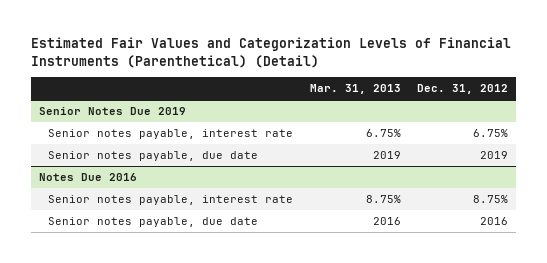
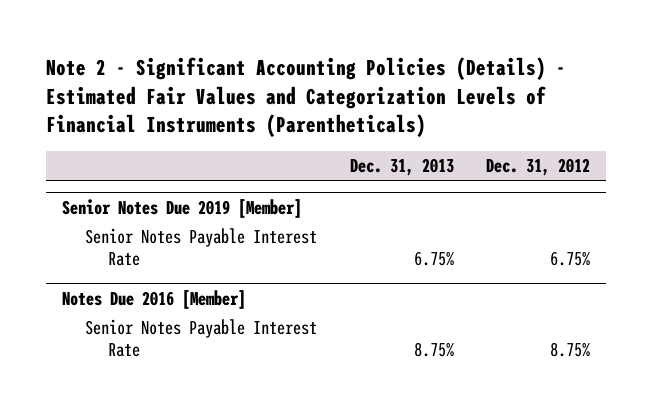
- Estimated Fair Values and Categorization Levels of Financial Instruments (Parenthetical) (Detail)
+ Note 2 - Significant Accounting Policies (Details) - Estimated Fair Values and Categorization Levels of Financial Instruments (Parentheticals)
- | Mar. 31, 2013 | Dec. 31, 2012
+ | Dec. 31, 2013 | Dec. 31, 2012
- Senior Notes Due 2019
- Senior notes payable, interest rate | 6.75% | 6.75%
- Senior notes payable, due date | 2019 | 2019
- Notes Due 2016
- Senior notes payable, interest rate | 8.75% | 8.75%
- Senior notes payable, due date | 2016 | 2016
+ Senior Notes Due 2019 [Member]
+ Senior Notes Payable Interest Rate | 6.75% | 6.75%
+ Notes Due 2016 [Member]
+ Senior Notes Payable Interest Rate | 8.75% | 8.75%

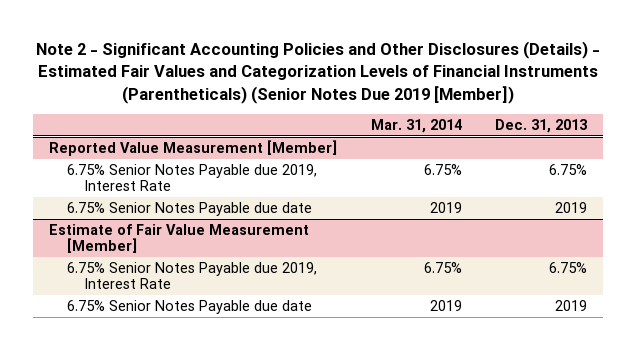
- Note 2 - Significant Accounting Policies (Details) - Estimated Fair Values and Categorization Levels of Financial Instruments (Parentheticals)
+ Note 2 - Significant Accounting Policies and Other Disclosures (Details) - Estimated Fair Values and Categorization Levels of Financial Instruments (Parentheticals) (Senior Notes Due 2019 [Member])
- | Dec. 31, 2013 | Dec. 31, 2012
+ | Mar. 31, 2014 | Dec. 31, 2013
- Senior Notes Due 2019 [Member]
- Senior Notes Payable Interest Rate | 6.75% | 6.75%
- Notes Due 2016 [Member]
- Senior Notes Payable Interest Rate | 8.75% | 8.75%
+ Reported Value Measurement [Member]
+ 6.75% Senior Notes Payable due 2019, Interest Rate | 6.75% | 6.75%
+ 6.75% Senior Notes Payable due date | 2019 | 2019
+ Estimate of Fair Value Measurement [Member]
+ 6.75% Senior Notes Payable due 2019, Interest Rate | 6.75% | 6.75%
+ 6.75% Senior Notes Payable due date | 2019 | 2019

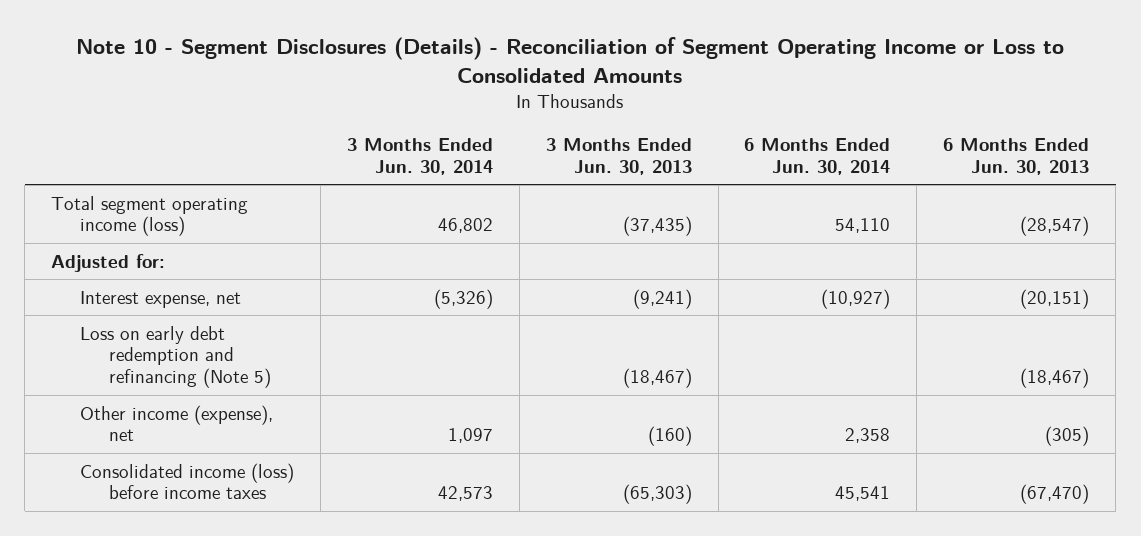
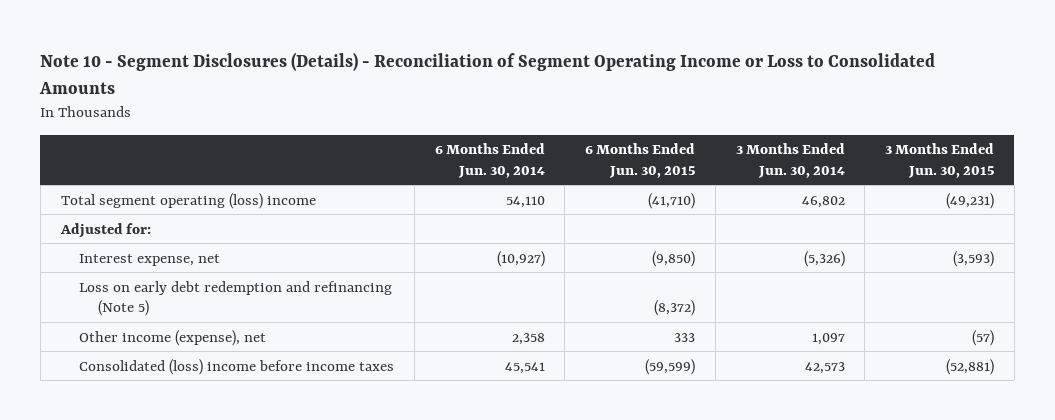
- | 3 Months Ended Jun. 30, 2014 | 3 Months Ended Jun. 30, 2013 | 6 Months Ended Jun. 30, 2014 | 6 Months Ended Jun. 30, 2013
+ | 6 Months Ended Jun. 30, 2014 | 6 Months Ended Jun. 30, 2015 | 3 Months Ended Jun. 30, 2014 | 3 Months Ended Jun. 30, 2015
- Total segment operating income (loss) | 46,802 | (37,435) | 54,110 | (28,547)
+ Total segment operating (loss) income | 54,110 | (41,710) | 46,802 | (49,231)
- Consolidated income (loss) before income taxes | 42,573 | (65,303) | 45,541 | (67,470)
+ Consolidated (loss) income before income taxes | 45,541 | (59,599) | 42,573 | (52,881)

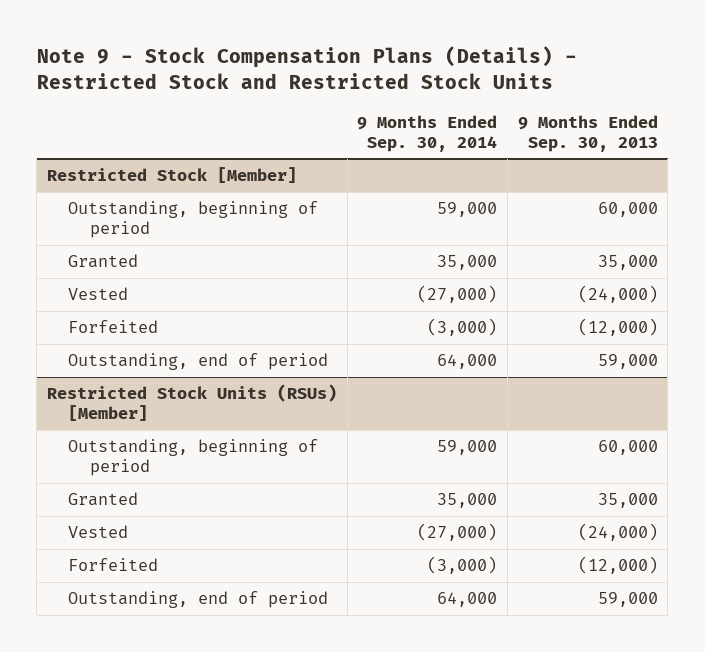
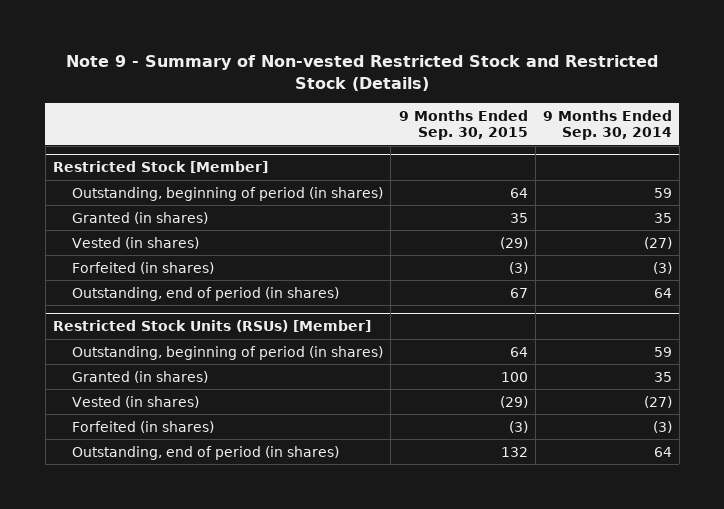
- Note 9 - Stock Compensation Plans (Details) - Restricted Stock and Restricted Stock Units
+ Note 9 - Summary of Non-vested Restricted Stock and Restricted Stock (Details)
- | 9 Months Ended Sep. 30, 2014 | 9 Months Ended Sep. 30, 2013
+ | 9 Months Ended Sep. 30, 2015 | 9 Months Ended Sep. 30, 2014
@ Restricted Stock [Member]
- Outstanding, beginning of period | 59,000 | 60,000
- Granted | 35,000 | 35,000
- Vested | (27,000) | (24,000)
- Forfeited | (3,000) | (12,000)
- Outstanding, end of period | 64,000 | 59,000
+ Outstanding, beginning of period (in shares) | 64 | 59
+ Granted (in shares) | 35 | 35
+ Vested (in shares) | (29) | (27)
+ Forfeited (in shares) | (3) | (3)
+ Outstanding, end of period (in shares) | 67 | 64
@ Restricted Stock Units (RSUs) [Member]
- Outstanding, beginning of period | 59,000 | 60,000
- Granted | 35,000 | 35,000
- Vested | (27,000) | (24,000)
- Forfeited | (3,000) | (12,000)
- Outstanding, end of period | 64,000 | 59,000
+ Outstanding, beginning of period (in shares) | 64 | 59
+ Granted (in shares) | 100 | 35
+ Vested (in shares) | (29) | (27)
+ Forfeited (in shares) | (3) | (3)
+ Outstanding, end of period (in shares) | 132 | 64

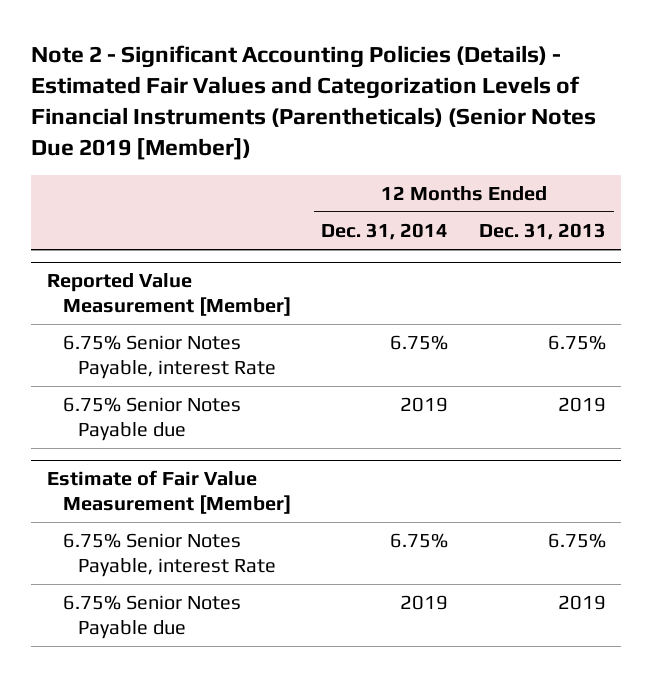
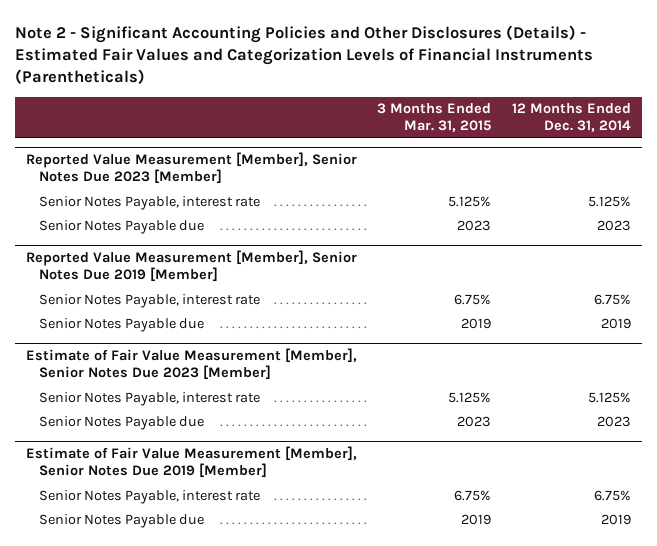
- Note 2 - Significant Accounting Policies (Details) - Estimated Fair Values and Categorization Levels of Financial Instruments (Parentheticals) (Senior Notes Due 2019 [Member])
+ Note 2 - Significant Accounting Policies and Other Disclosures (Details) - Estimated Fair Values and Categorization Levels of Financial Instruments (Parentheticals)
- | 12 Months Ended Dec. 31, 2014 | 12 Months Ended Dec. 31, 2013
+ | 3 Months Ended Mar. 31, 2015 | 12 Months Ended Dec. 31, 2014
- Reported Value Measurement [Member]
- 6.75% Senior Notes Payable, interest Rate | 6.75% | 6.75%
- 6.75% Senior Notes Payable due | 2019 | 2019
- Estimate of Fair Value Measurement [Member]
- 6.75% Senior Notes Payable, interest Rate | 6.75% | 6.75%
- 6.75% Senior Notes Payable due | 2019 | 2019
+ Reported Value Measurement [Member], Senior Notes Due 2023 [Member]
+ Senior Notes Payable, interest rate | 5.125% | 5.125%
+ Senior Notes Payable due | 2023 | 2023
+ Reported Value Measurement [Member], Senior Notes Due 2019 [Member]
+ Senior Notes Payable, interest rate | 6.75% | 6.75%
+ Senior Notes Payable due | 2019 | 2019
+ Estimate of Fair Value Measurement [Member], Senior Notes Due 2023 [Member]
+ Senior Notes Payable, interest rate | 5.125% | 5.125%
+ Senior Notes Payable due | 2023 | 2023
+ Estimate of Fair Value Measurement [Member], Senior Notes Due 2019 [Member]
+ Senior Notes Payable, interest rate | 6.75% | 6.75%
+ Senior Notes Payable due | 2019 | 2019

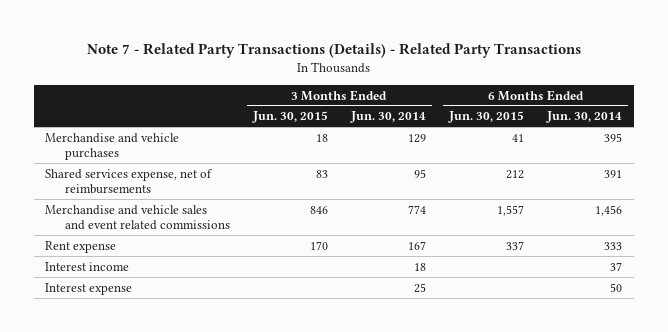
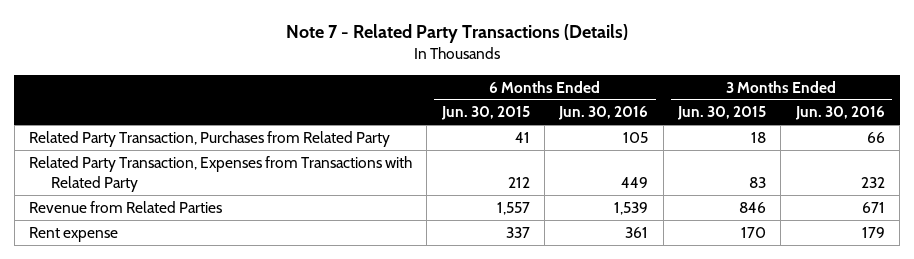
- Note 7 - Related Party Transactions (Details) - Related Party Transactions
+ Note 7 - Related Party Transactions (Details)
- | 3 Months Ended Jun. 30, 2015 | 3 Months Ended Jun. 30, 2014 | 6 Months Ended Jun. 30, 2015 | 6 Months Ended Jun. 30, 2014
+ | 6 Months Ended Jun. 30, 2015 | 6 Months Ended Jun. 30, 2016 | 3 Months Ended Jun. 30, 2015 | 3 Months Ended Jun. 30, 2016
- Merchandise and vehicle purchases | 18 | 129 | 41 | 395
- Shared services expense, net of reimbursements | 83 | 95 | 212 | 391
- Merchandise and vehicle sales and event related commissions | 846 | 774 | 1,557 | 1,456
+ Related Party Transaction, Purchases from Related Party | 41 | 105 | 18 | 66
+ Related Party Transaction, Expenses from Transactions with Related Party | 212 | 449 | 83 | 232
+ Revenue from Related Parties | 1,557 | 1,539 | 846 | 671
- Interest income | | 18 | | 37
- Interest expense | | 25 | | 50

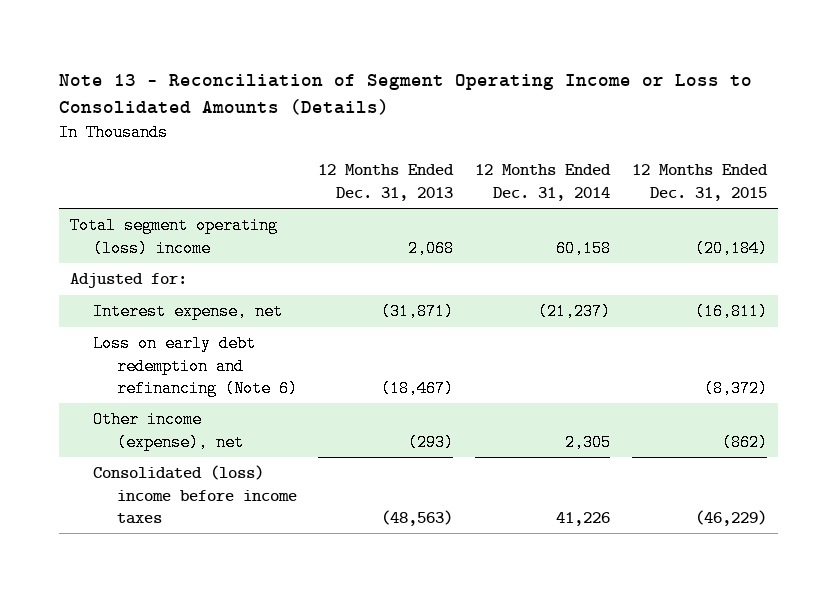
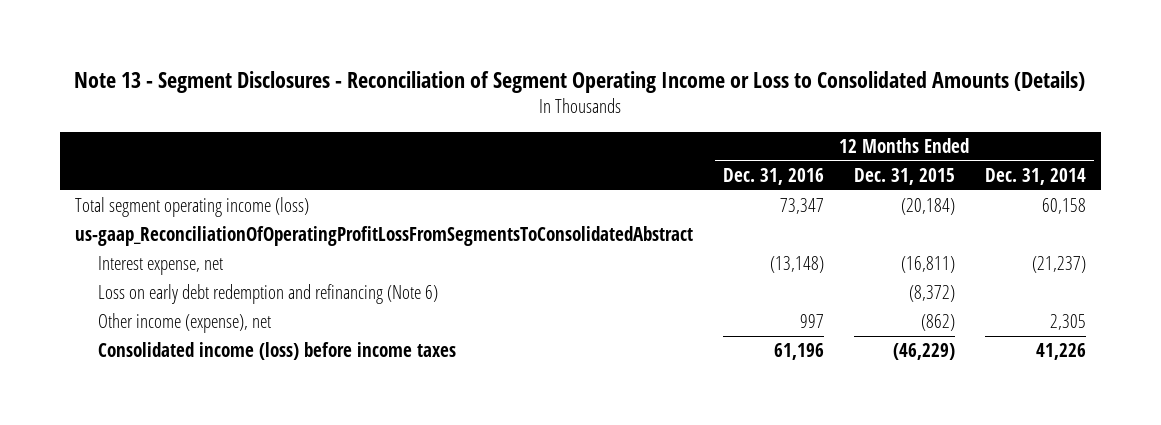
- Note 13 - Reconciliation of Segment Operating Income or Loss to Consolidated Amounts (Details)
+ Note 13 - Segment Disclosures - Reconciliation of Segment Operating Income or Loss to Consolidated Amounts (Details)
- | 12 Months Ended Dec. 31, 2013 | 12 Months Ended Dec. 31, 2014 | 12 Months Ended Dec. 31, 2015
+ | 12 Months Ended Dec. 31, 2016 | 12 Months Ended Dec. 31, 2015 | 12 Months Ended Dec. 31, 2014
- Total segment operating (loss) income | 2,068 | 60,158 | (20,184)
- Adjusted for:
+ Total segment operating income (loss) | 73,347 | (20,184) | 60,158
+ us-gaap_ReconciliationOfOperatingProfitLossFromSegmentsToConsolidatedAbstract
- Consolidated (loss) income before income taxes | (48,563) | 41,226 | (46,229)
+ Consolidated income (loss) before income taxes | 61,196 | (46,229) | 41,226

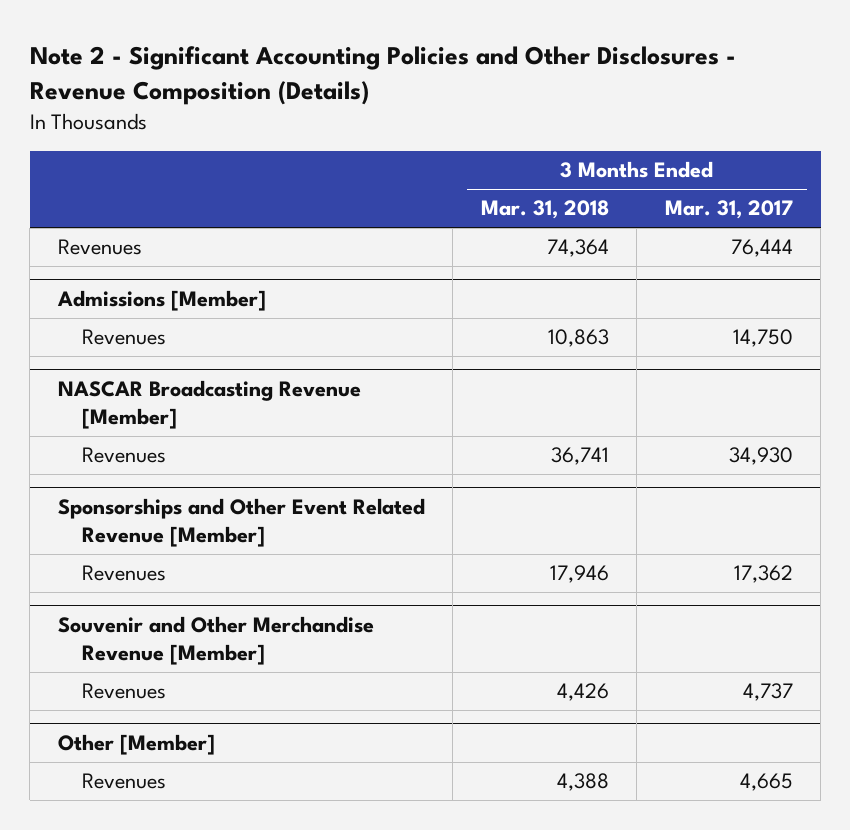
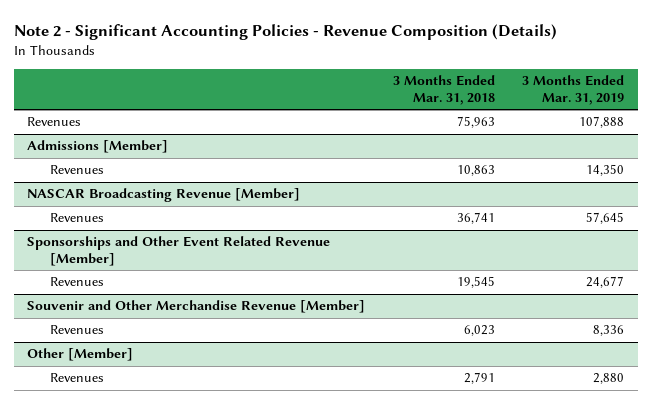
- Note 2 - Significant Accounting Policies and Other Disclosures - Revenue Composition (Details)
+ Note 2 - Significant Accounting Policies - Revenue Composition (Details)
- | 3 Months Ended Mar. 31, 2018 | 3 Months Ended Mar. 31, 2017
+ | 3 Months Ended Mar. 31, 2018 | 3 Months Ended Mar. 31, 2019
- Revenues | 74,364 | 76,444
+ Revenues | 75,963 | 107,888
@ Sponsorships and Other Event Related Revenue [Member]
- Revenues | 17,946 | 17,362
+ Revenues | 19,545 | 24,677
@ Souvenir and Other Merchandise Revenue [Member]
- Revenues | 4,426 | 4,737
+ Revenues | 6,023 | 8,336
@ Other [Member]
- Revenues | 4,388 | 4,665
+ Revenues | 2,791 | 2,880

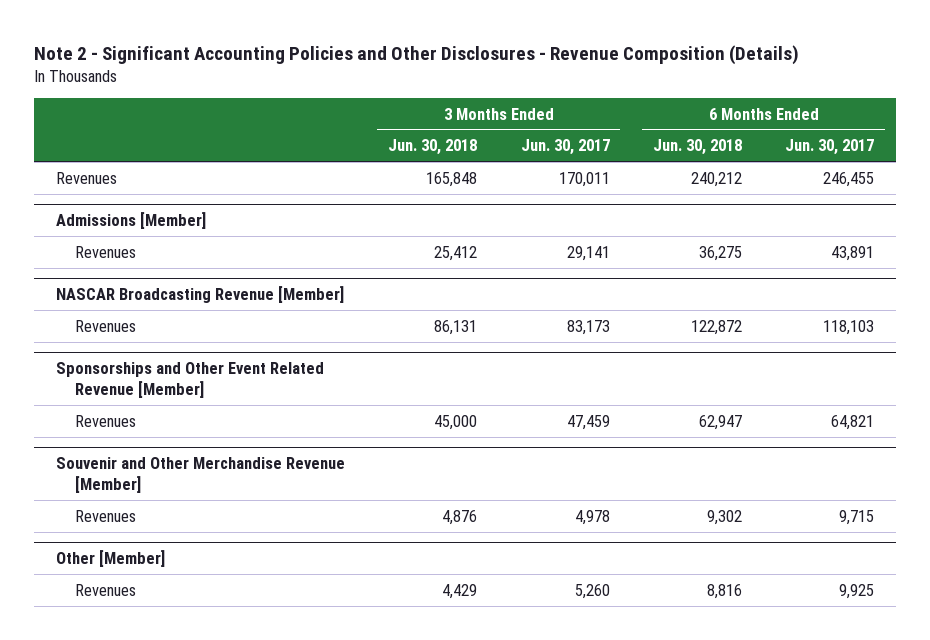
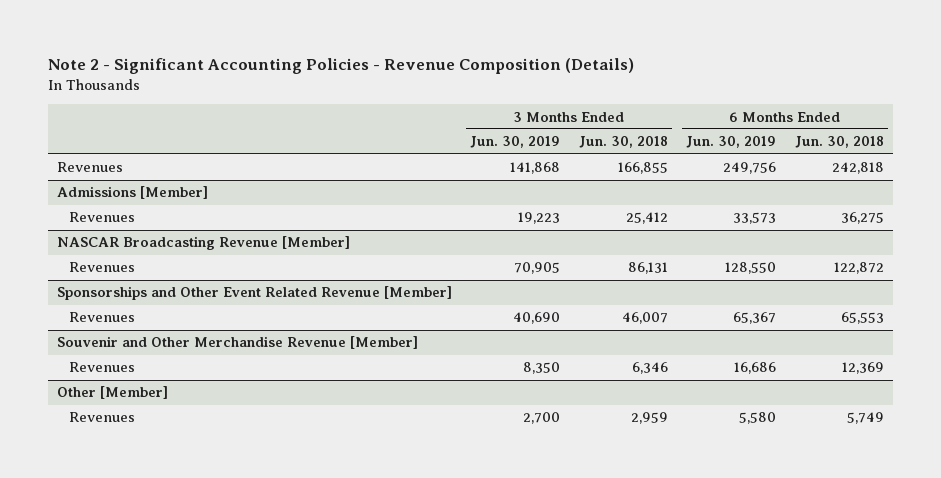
- Note 2 - Significant Accounting Policies and Other Disclosures - Revenue Composition (Details)
+ Note 2 - Significant Accounting Policies - Revenue Composition (Details)
- | 3 Months Ended Jun. 30, 2018 | 3 Months Ended Jun. 30, 2017 | 6 Months Ended Jun. 30, 2018 | 6 Months Ended Jun. 30, 2017
+ | 3 Months Ended Jun. 30, 2019 | 3 Months Ended Jun. 30, 2018 | 6 Months Ended Jun. 30, 2019 | 6 Months Ended Jun. 30, 2018
- Revenues | 165,848 | 170,011 | 240,212 | 246,455
+ Revenues | 141,868 | 166,855 | 249,756 | 242,818
@ Sponsorships and Other Event Related Revenue [Member]
- Revenues | 45,000 | 47,459 | 62,947 | 64,821
+ Revenues | 40,690 | 46,007 | 65,367 | 65,553
@ Souvenir and Other Merchandise Revenue [Member]
- Revenues | 4,876 | 4,978 | 9,302 | 9,715
+ Revenues | 8,350 | 6,346 | 16,686 | 12,369
@ Other [Member]
- Revenues | 4,429 | 5,260 | 8,816 | 9,925
+ Revenues | 2,700 | 2,959 | 5,580 | 5,749

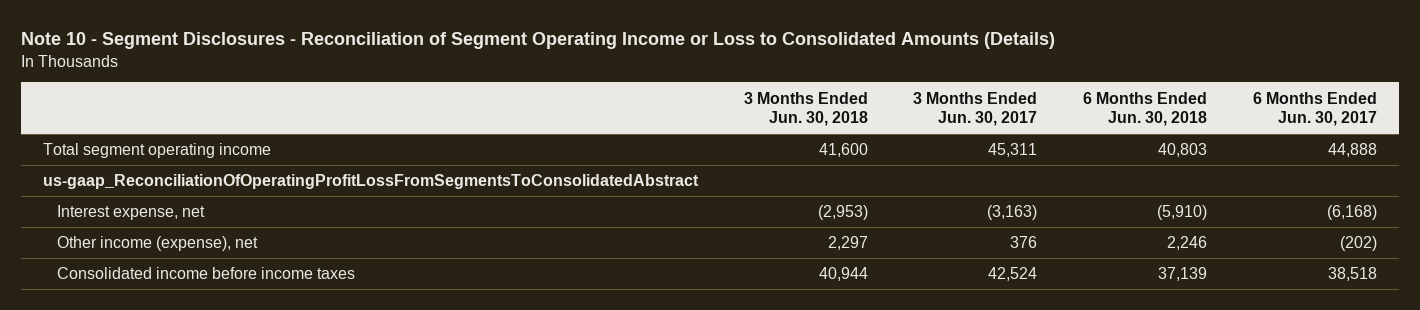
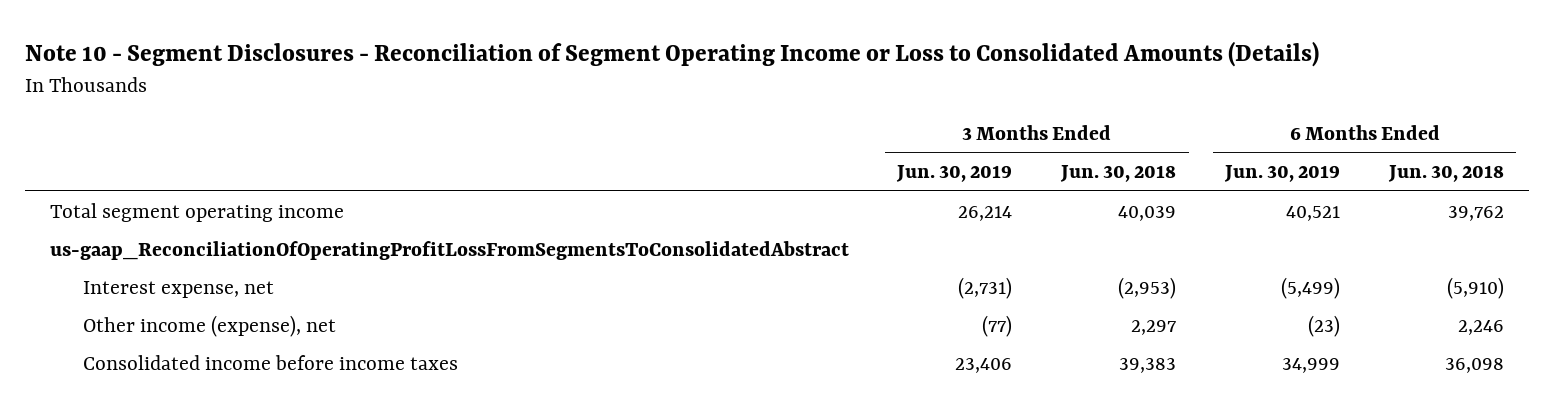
- | 3 Months Ended Jun. 30, 2018 | 3 Months Ended Jun. 30, 2017 | 6 Months Ended Jun. 30, 2018 | 6 Months Ended Jun. 30, 2017
+ | 3 Months Ended Jun. 30, 2019 | 3 Months Ended Jun. 30, 2018 | 6 Months Ended Jun. 30, 2019 | 6 Months Ended Jun. 30, 2018
- Total segment operating income | 41,600 | 45,311 | 40,803 | 44,888
+ Total segment operating income | 26,214 | 40,039 | 40,521 | 39,762
- Consolidated income before income taxes | 40,944 | 42,524 | 37,139 | 38,518
+ Consolidated income before income taxes | 23,406 | 39,383 | 34,999 | 36,098

